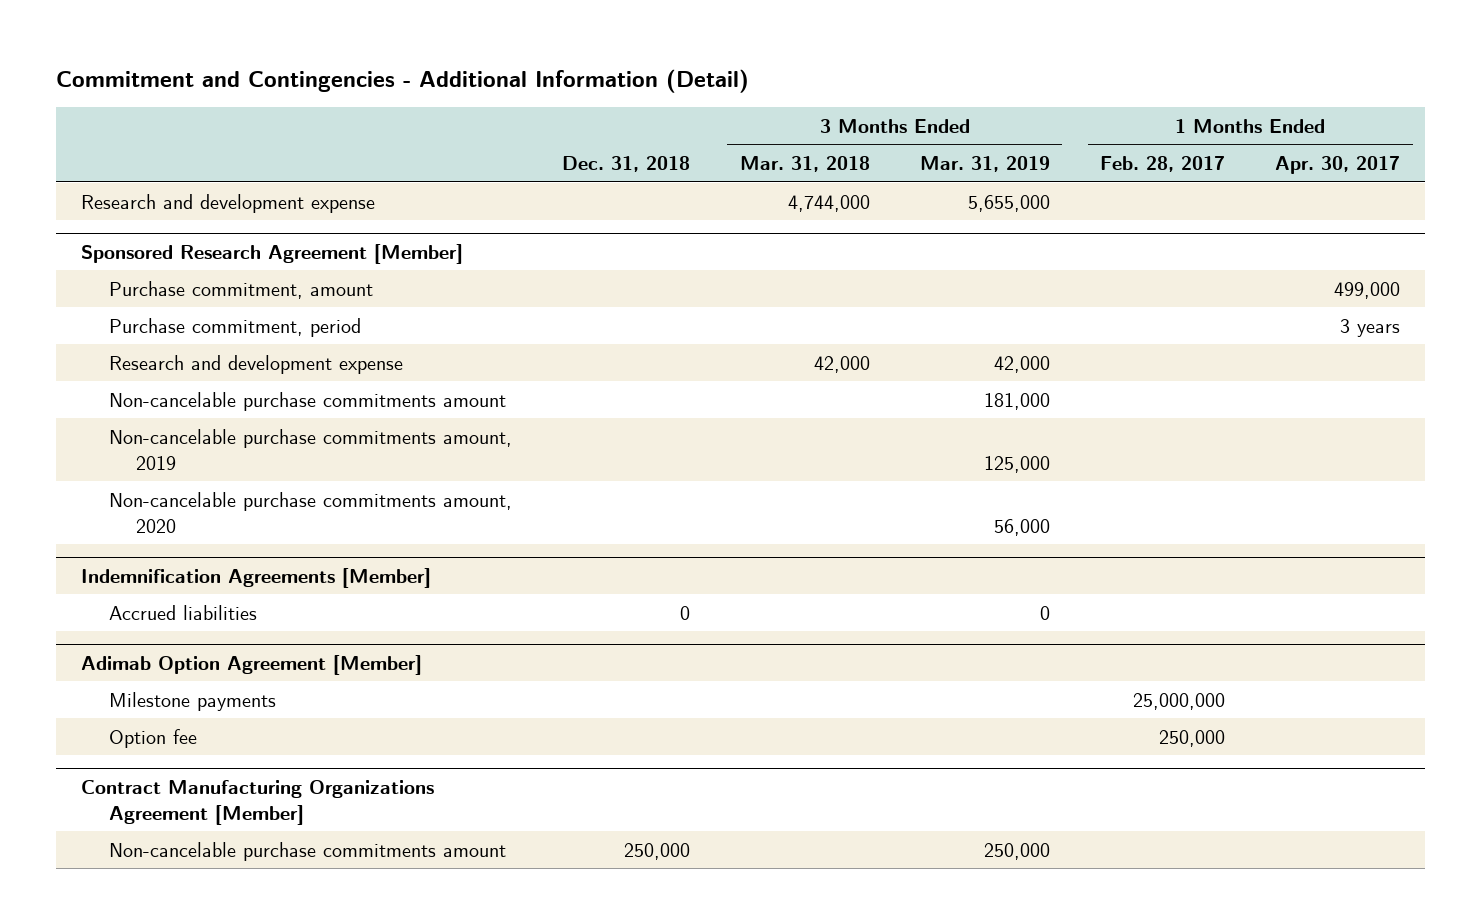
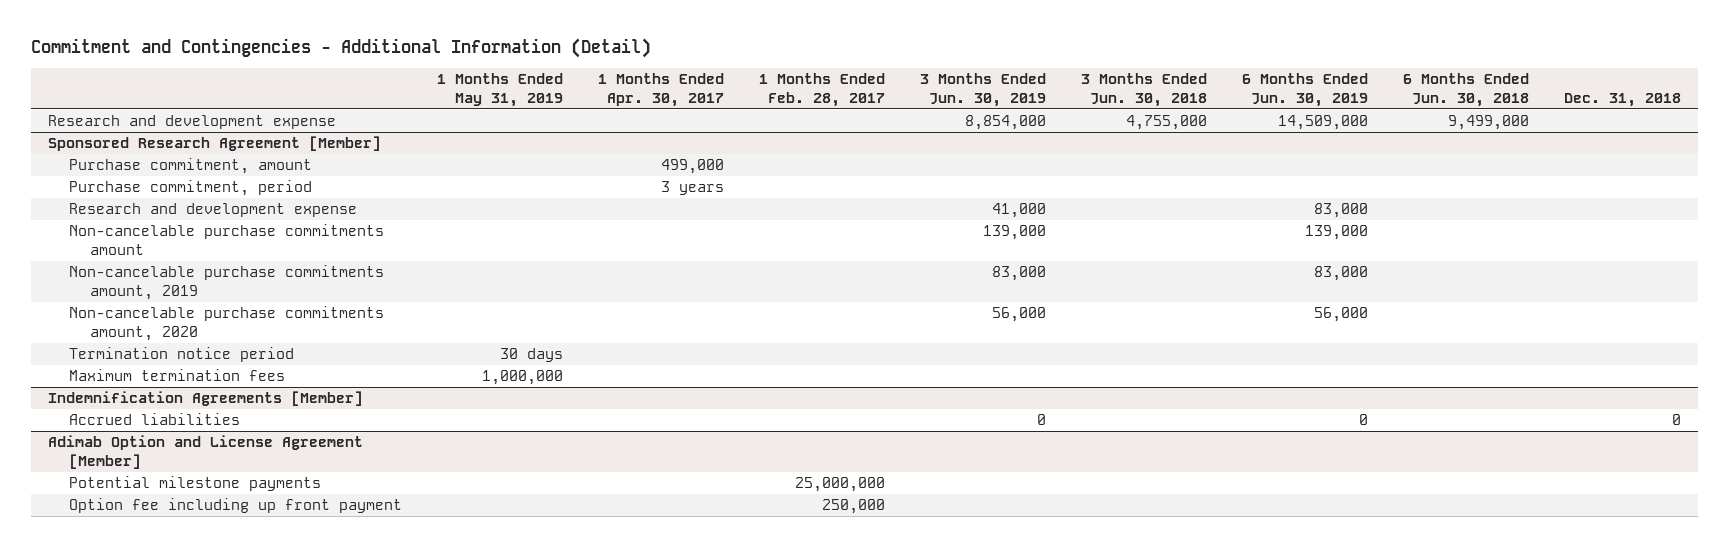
- | Dec. 31, 2018 | 3 Months Ended Mar. 31, 2018 | 3 Months Ended Mar. 31, 2019 | 1 Months Ended Feb. 28, 2017 | 1 Months Ended Apr. 30, 2017
+ | 1 Months Ended May 31, 2019 | 1 Months Ended Apr. 30, 2017 | 1 Months Ended Feb. 28, 2017 | 3 Months Ended Jun. 30, 2019 | 3 Months Ended Jun. 30, 2018 | 6 Months Ended Jun. 30, 2019 | 6 Months Ended Jun. 30, 2018 | Dec. 31, 2018
@ Sponsored Research Agreement [Member]
+ Termination notice period | 30 days | | | | | | |
+ Maximum termination fees | 1,000,000 | | | | | | |
- Adimab Option Agreement [Member]
- Milestone payments | | | | 25,000,000 |
- Option fee | | | | 250,000 |
- Contract Manufacturing Organizations Agreement [Member]
- Non-cancelable purchase commitments amount | 250,000 | | 250,000 | |
+ Adimab Option and License Agreement [Member]
+ Potential milestone payments | | | 25,000,000 | | | | |
+ Option fee including up front payment | | | 250,000 | | | | |

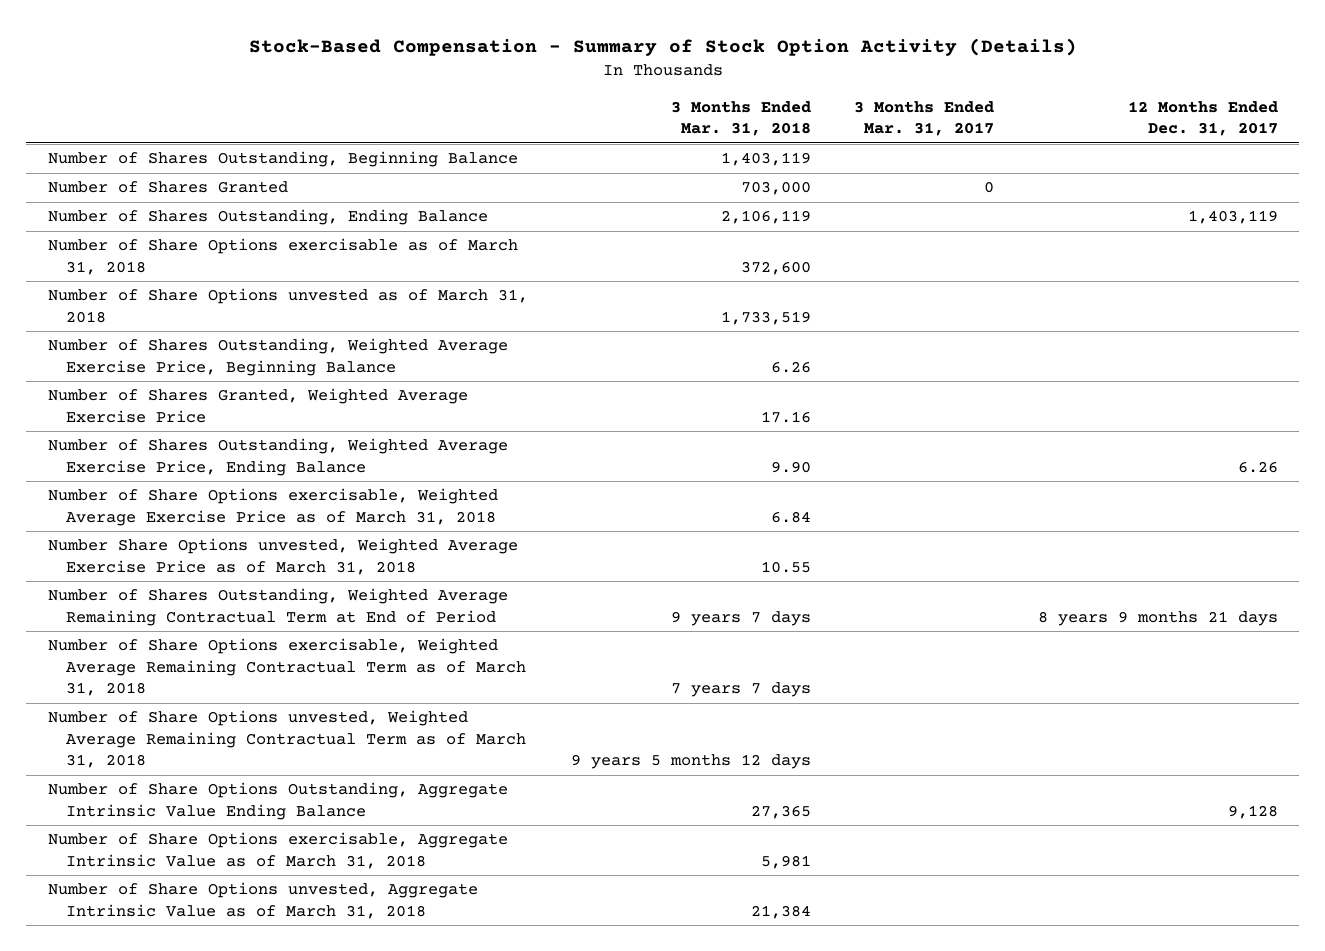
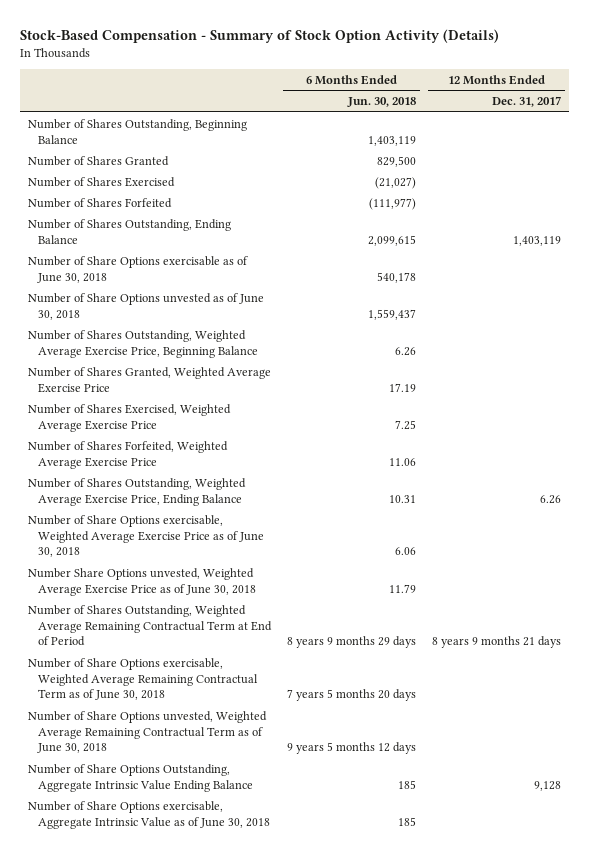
- | 3 Months Ended Mar. 31, 2018 | 3 Months Ended Mar. 31, 2017 | 12 Months Ended Dec. 31, 2017
+ | 6 Months Ended Jun. 30, 2018 | 12 Months Ended Dec. 31, 2017
+ Number of Shares Exercised | (21,027) |
+ Number of Shares Forfeited | (111,977) |
- Number of Share Options exercisable as of March 31, 2018 | 372,600 | |
- Number of Share Options unvested as of March 31, 2018 | 1,733,519 | |
+ Number of Share Options exercisable as of June 30, 2018 | 540,178 |
+ Number of Share Options unvested as of June 30, 2018 | 1,559,437 |
+ Number of Shares Exercised, Weighted Average Exercise Price | 7.25 |
+ Number of Shares Forfeited, Weighted Average Exercise Price | 11.06 |
- Number of Share Options exercisable, Weighted Average Exercise Price as of March 31, 2018 | 6.84 | |
- Number Share Options unvested, Weighted Average Exercise Price as of March 31, 2018 | 10.55 | |
+ Number of Share Options exercisable, Weighted Average Exercise Price as of June 30, 2018 | 6.06 |
+ Number Share Options unvested, Weighted Average Exercise Price as of June 30, 2018 | 11.79 |
- Number of Share Options exercisable, Weighted Average Remaining Contractual Term as of March 31, 2018 | 7 years 7 days | |
- Number of Share Options unvested, Weighted Average Remaining Contractual Term as of March 31, 2018 | 9 years 5 months 12 days | |
+ Number of Share Options exercisable, Weighted Average Remaining Contractual Term as of June 30, 2018 | 7 years 5 months 20 days |
+ Number of Share Options unvested, Weighted Average Remaining Contractual Term as of June 30, 2018 | 9 years 5 months 12 days |
- Number of Share Options exercisable, Aggregate Intrinsic Value as of March 31, 2018 | 5,981 | |
- Number of Share Options unvested, Aggregate Intrinsic Value as of March 31, 2018 | 21,384 | |
+ Number of Share Options exercisable, Aggregate Intrinsic Value as of June 30, 2018 | 185 |

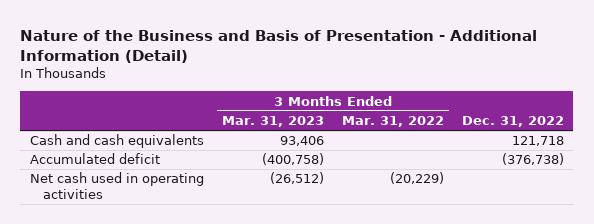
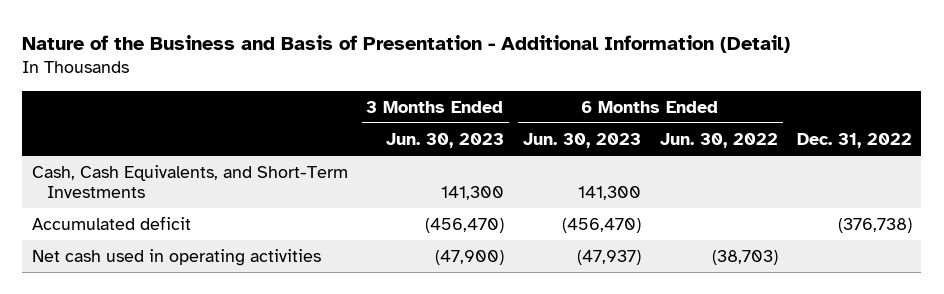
- | 3 Months Ended Mar. 31, 2023 | 3 Months Ended Mar. 31, 2022 | Dec. 31, 2022
+ | 3 Months Ended Jun. 30, 2023 | 6 Months Ended Jun. 30, 2023 | 6 Months Ended Jun. 30, 2022 | Dec. 31, 2022
- Cash and cash equivalents | 93,406 | | 121,718
+ Cash, Cash Equivalents, and Short-Term Investments | 141,300 | 141,300 | |

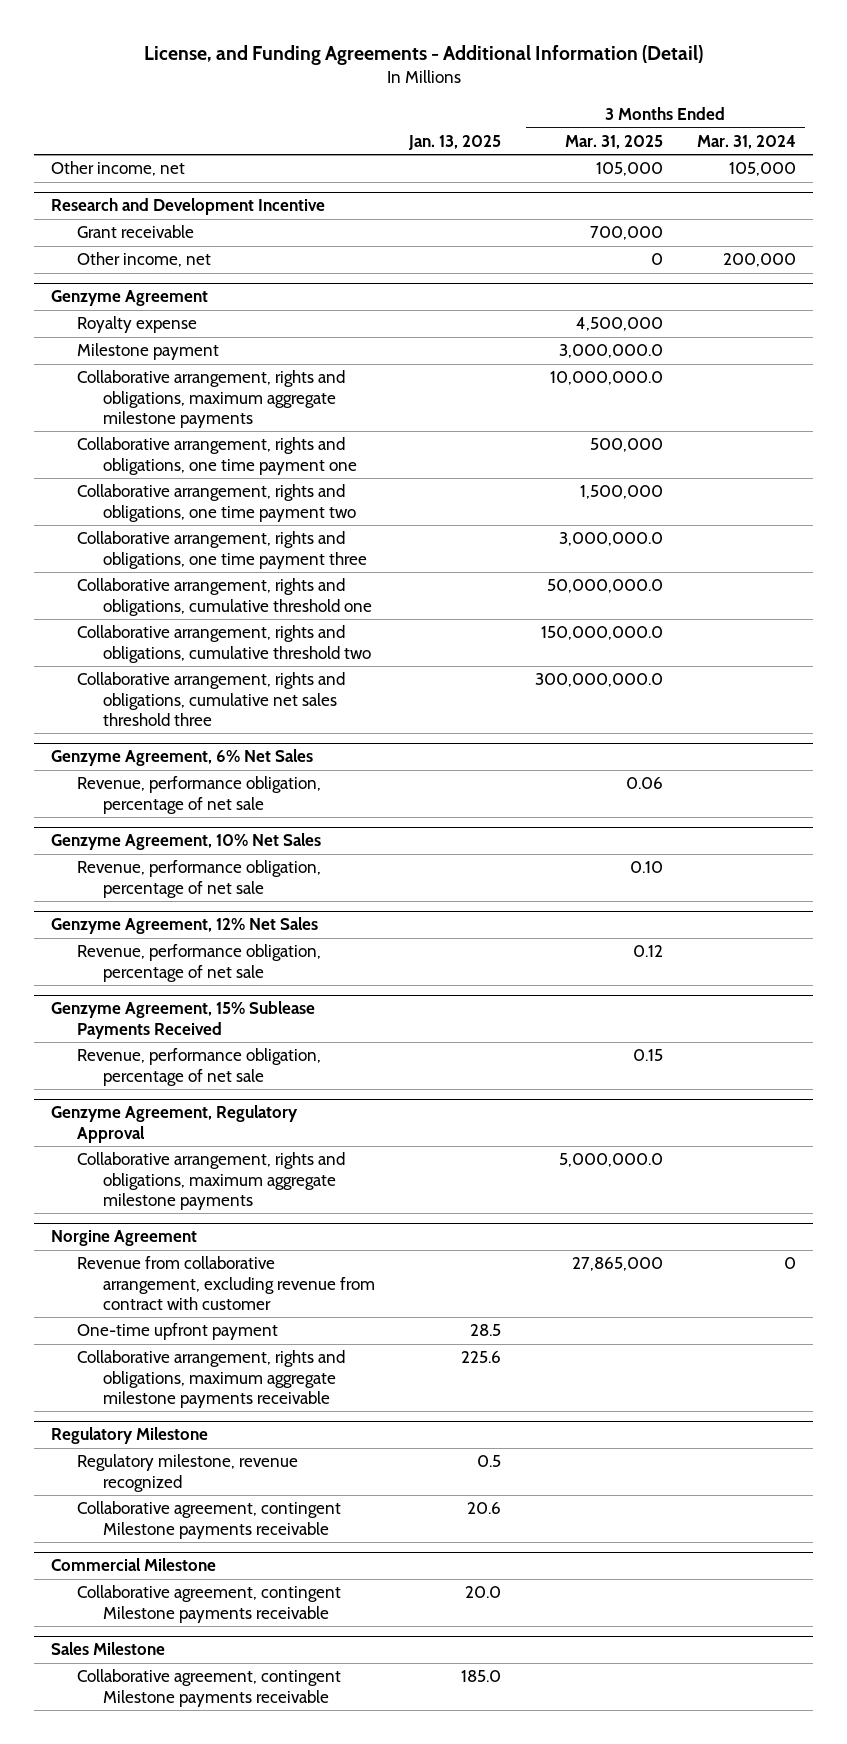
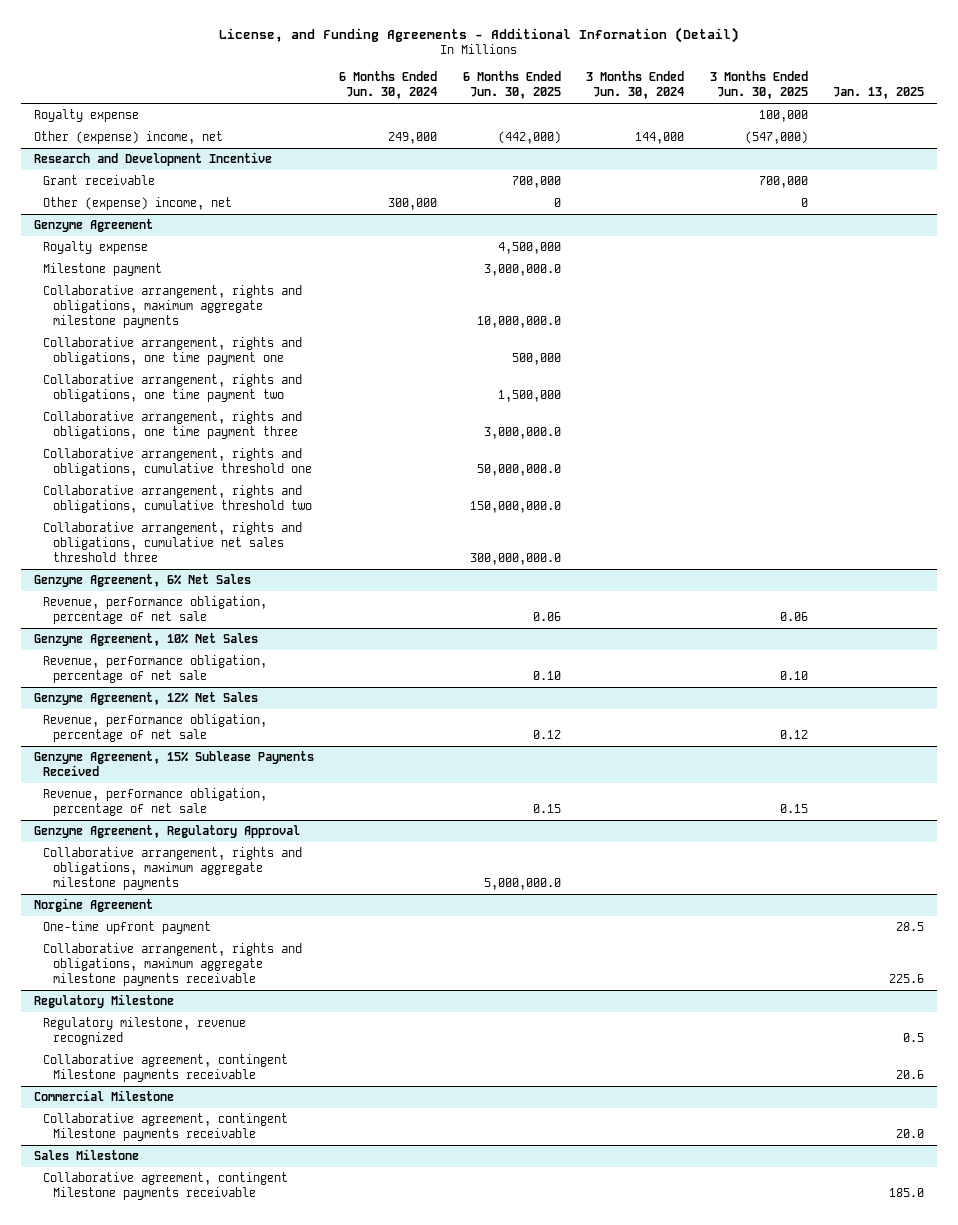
- | Jan. 13, 2025 | 3 Months Ended Mar. 31, 2025 | 3 Months Ended Mar. 31, 2024
+ | 6 Months Ended Jun. 30, 2024 | 6 Months Ended Jun. 30, 2025 | 3 Months Ended Jun. 30, 2024 | 3 Months Ended Jun. 30, 2025 | Jan. 13, 2025
- Other income, net | | 105,000 | 105,000
+ Royalty expense | | | | 100,000 |
+ Other (expense) income, net | 249,000 | (442,000) | 144,000 | (547,000) |
@ Research and Development Incentive
- Other income, net | | 0 | 200,000
+ Other (expense) income, net | 300,000 | 0 | | 0 |
@ Norgine Agreement
- Revenue from collaborative arrangement, excluding revenue from contract with customer | | 27,865,000 | 0

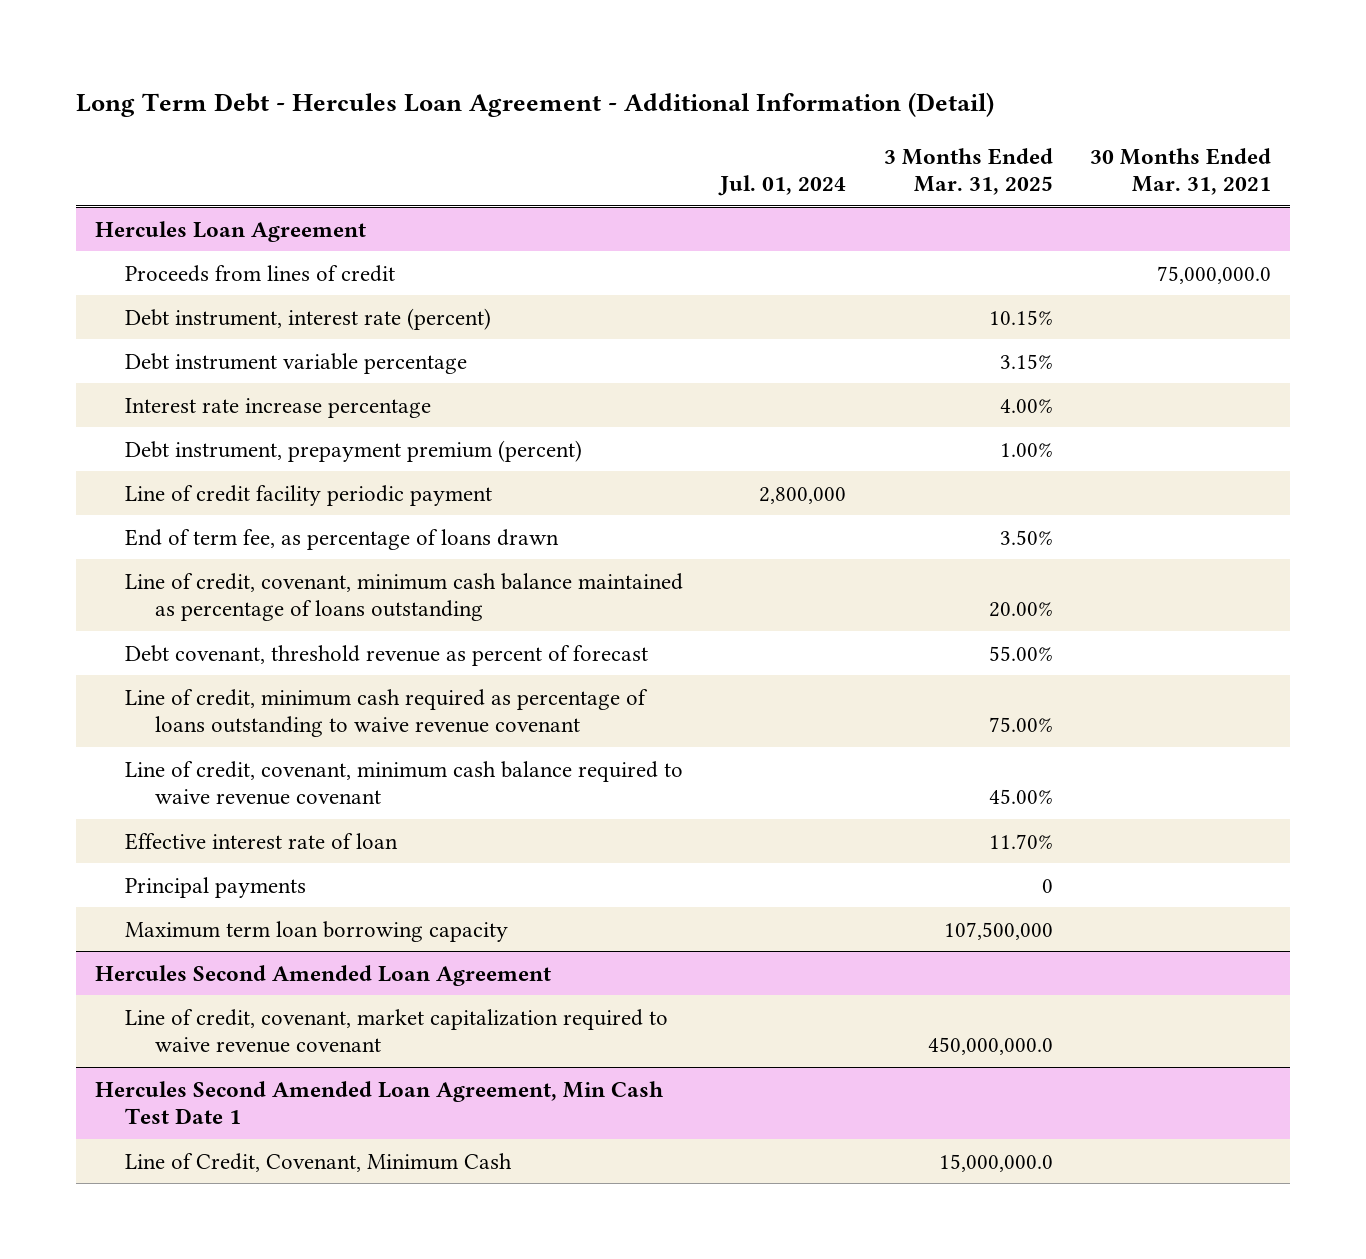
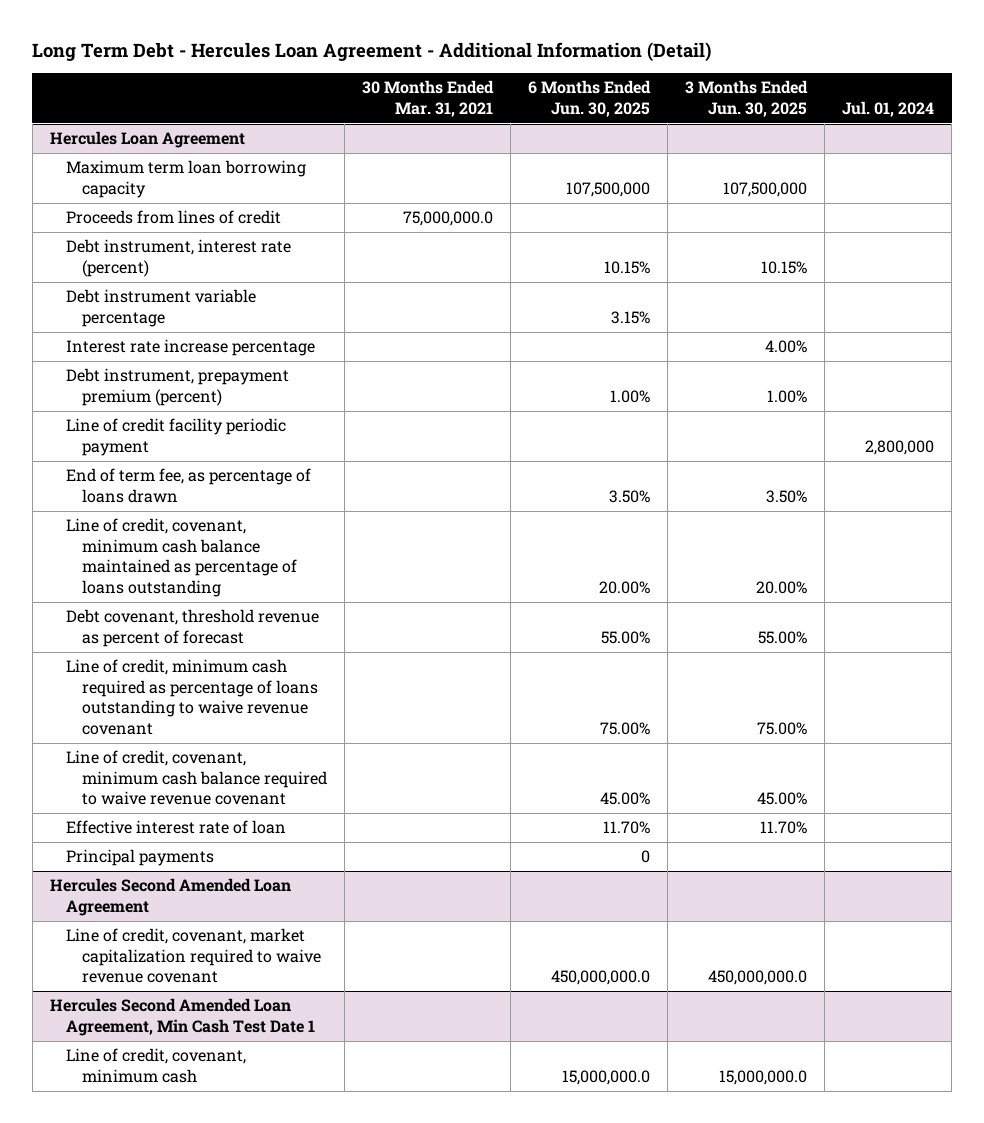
- | Jul. 01, 2024 | 3 Months Ended Mar. 31, 2025 | 30 Months Ended Mar. 31, 2021
+ | 30 Months Ended Mar. 31, 2021 | 6 Months Ended Jun. 30, 2025 | 3 Months Ended Jun. 30, 2025 | Jul. 01, 2024
@ Hercules Loan Agreement
moved up: Maximum term loan borrowing capacity | | 107,500,000 | 107,500,000 |
@ Hercules Second Amended Loan Agreement, Min Cash Test Date 1
- Line of Credit, Covenant, Minimum Cash | | 15,000,000.0 |
+ Line of credit, covenant, minimum cash | | 15,000,000.0 | 15,000,000.0 |

